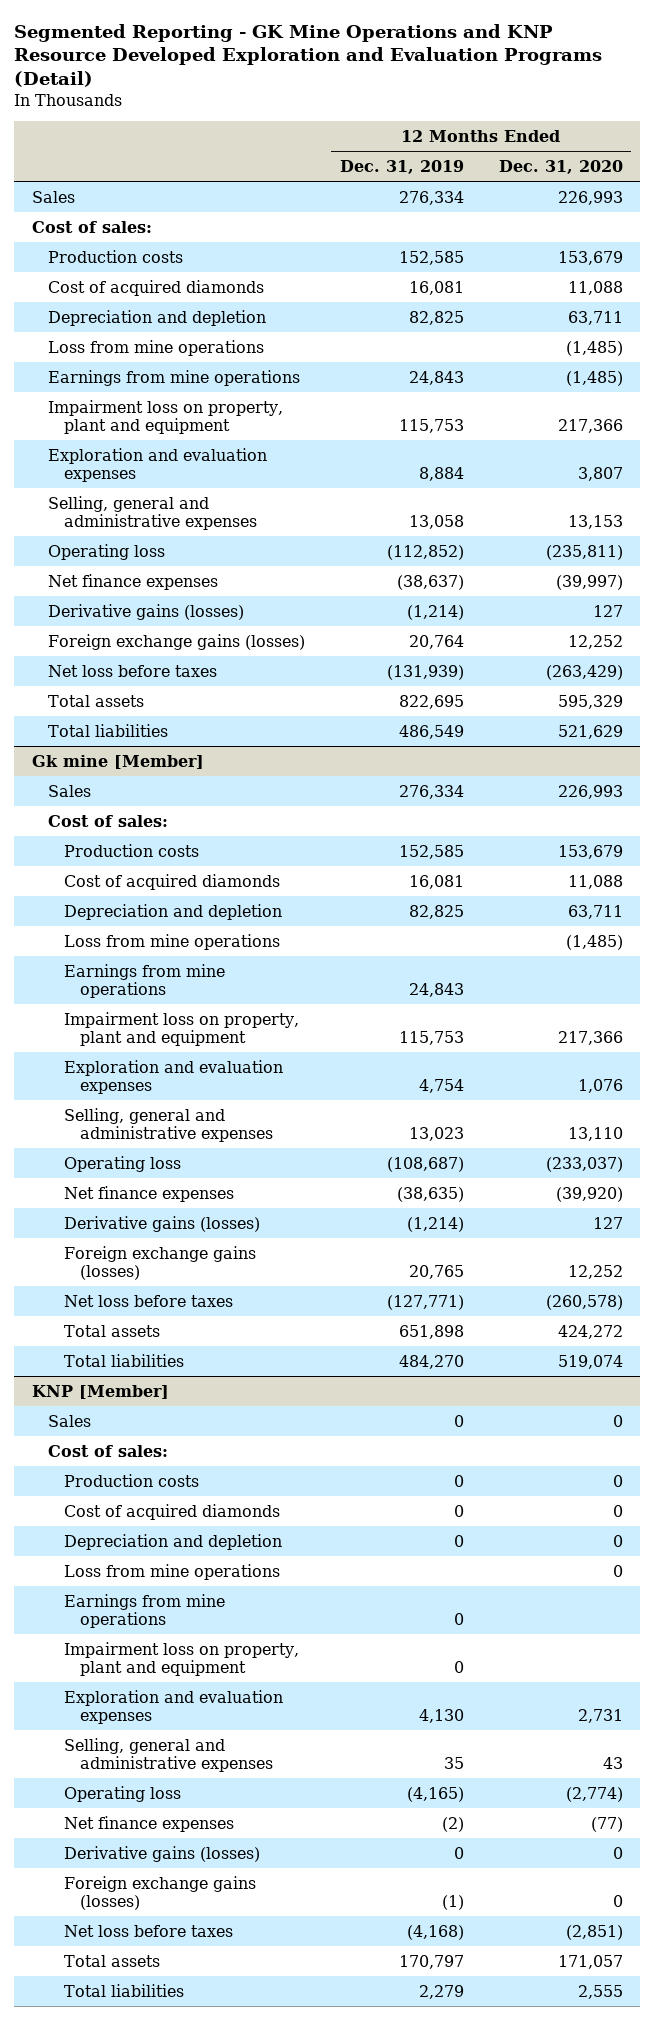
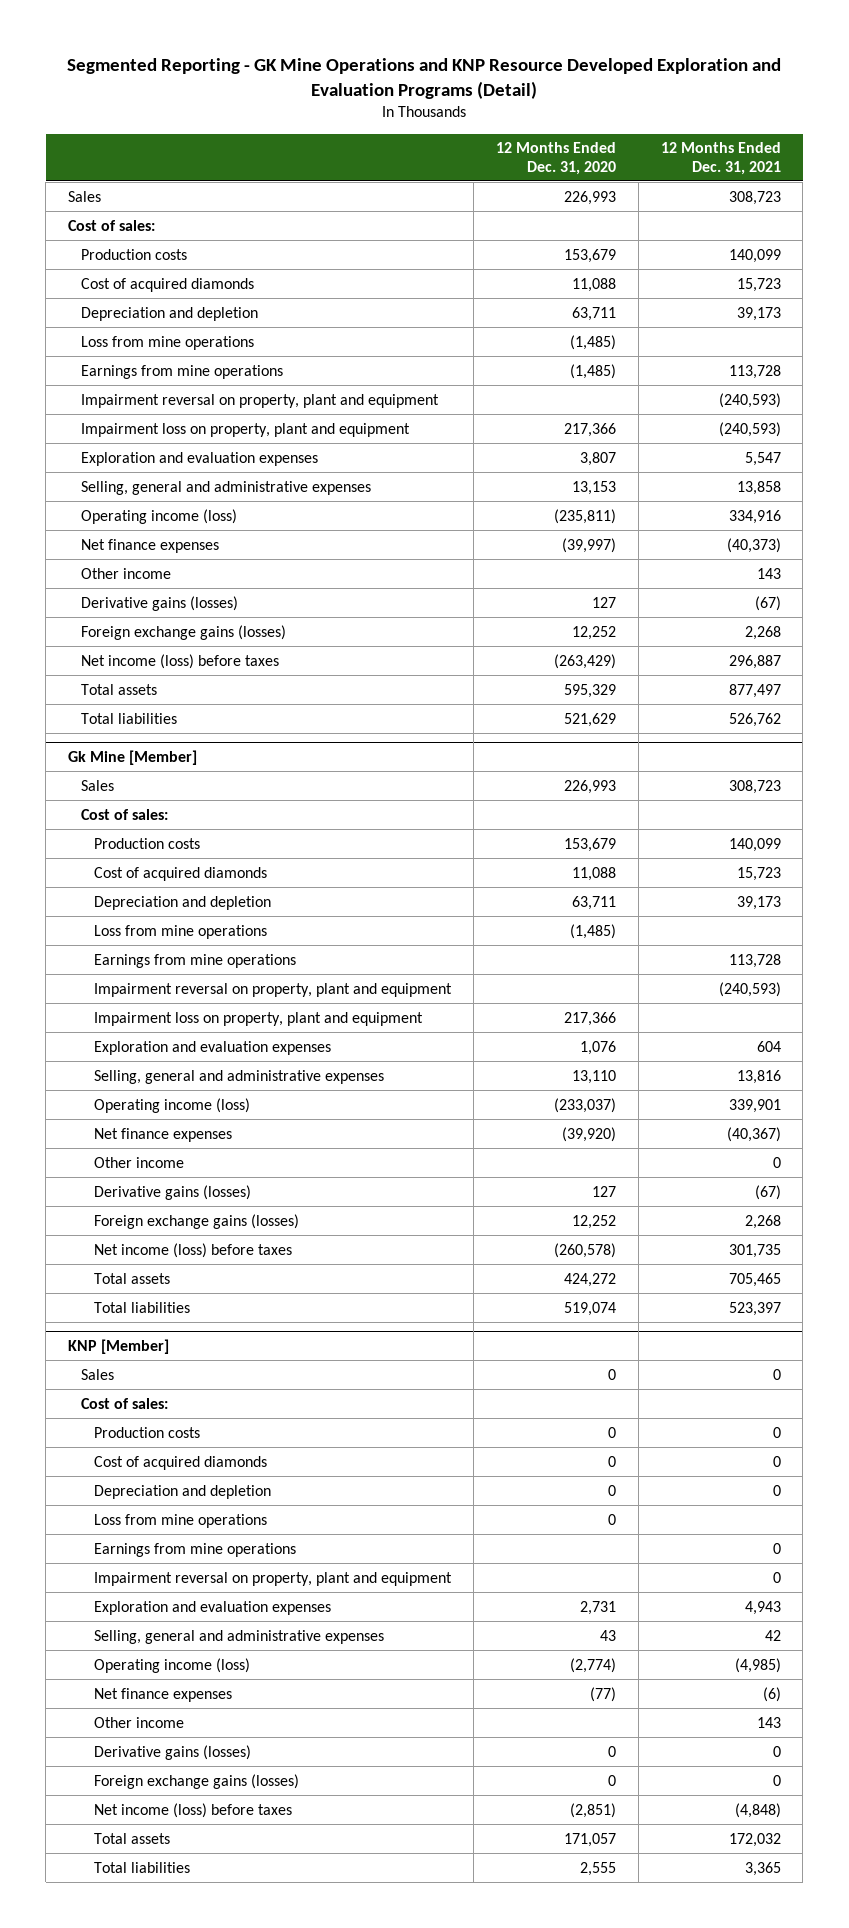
- | 12 Months Ended Dec. 31, 2019 | 12 Months Ended Dec. 31, 2020
+ | 12 Months Ended Dec. 31, 2020 | 12 Months Ended Dec. 31, 2021
+ Impairment reversal on property, plant and equipment | | (240,593)
- Operating loss | (112,852) | (235,811)
+ Operating income (loss) | (235,811) | 334,916
+ Other income | | 143
- Net loss before taxes | (131,939) | (263,429)
+ Net income (loss) before taxes | (263,429) | 296,887
- Gk mine [Member]
+ Gk Mine [Member]
+ Impairment reversal on property, plant and equipment | | (240,593)
- Operating loss | (108,687) | (233,037)
+ Operating income (loss) | (233,037) | 339,901
+ Other income | | 0
- Net loss before taxes | (127,771) | (260,578)
+ Net income (loss) before taxes | (260,578) | 301,735
@ KNP [Member]
- Impairment loss on property, plant and equipment | 0 |
+ Impairment reversal on property, plant and equipment | | 0
- Operating loss | (4,165) | (2,774)
+ Operating income (loss) | (2,774) | (4,985)
+ Other income | | 143
- Net loss before taxes | (4,168) | (2,851)
+ Net income (loss) before taxes | (2,851) | (4,848)

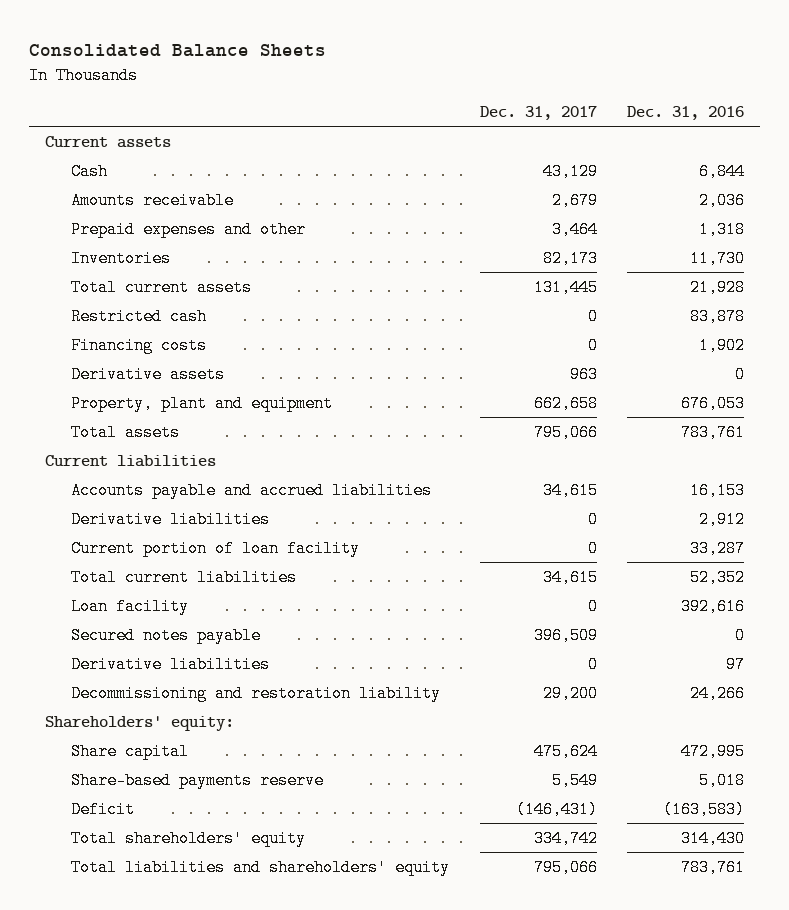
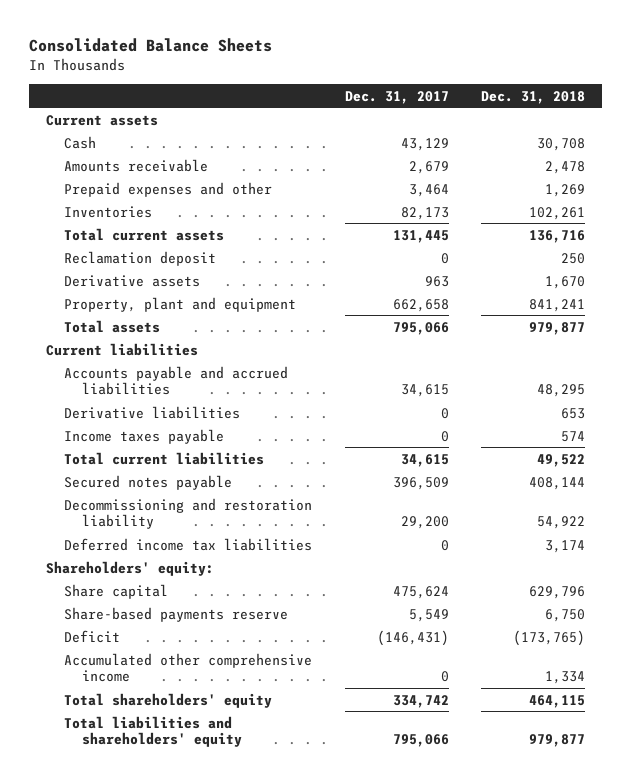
- | Dec. 31, 2017 | Dec. 31, 2016
+ | Dec. 31, 2017 | Dec. 31, 2018
- Restricted cash | 0 | 83,878
- Financing costs | 0 | 1,902
+ Reclamation deposit | 0 | 250
- Current portion of loan facility | 0 | 33,287
+ Income taxes payable | 0 | 574
- Loan facility | 0 | 392,616
- Derivative liabilities | 0 | 97
+ Deferred income tax liabilities | 0 | 3,174
+ Accumulated other comprehensive income | 0 | 1,334

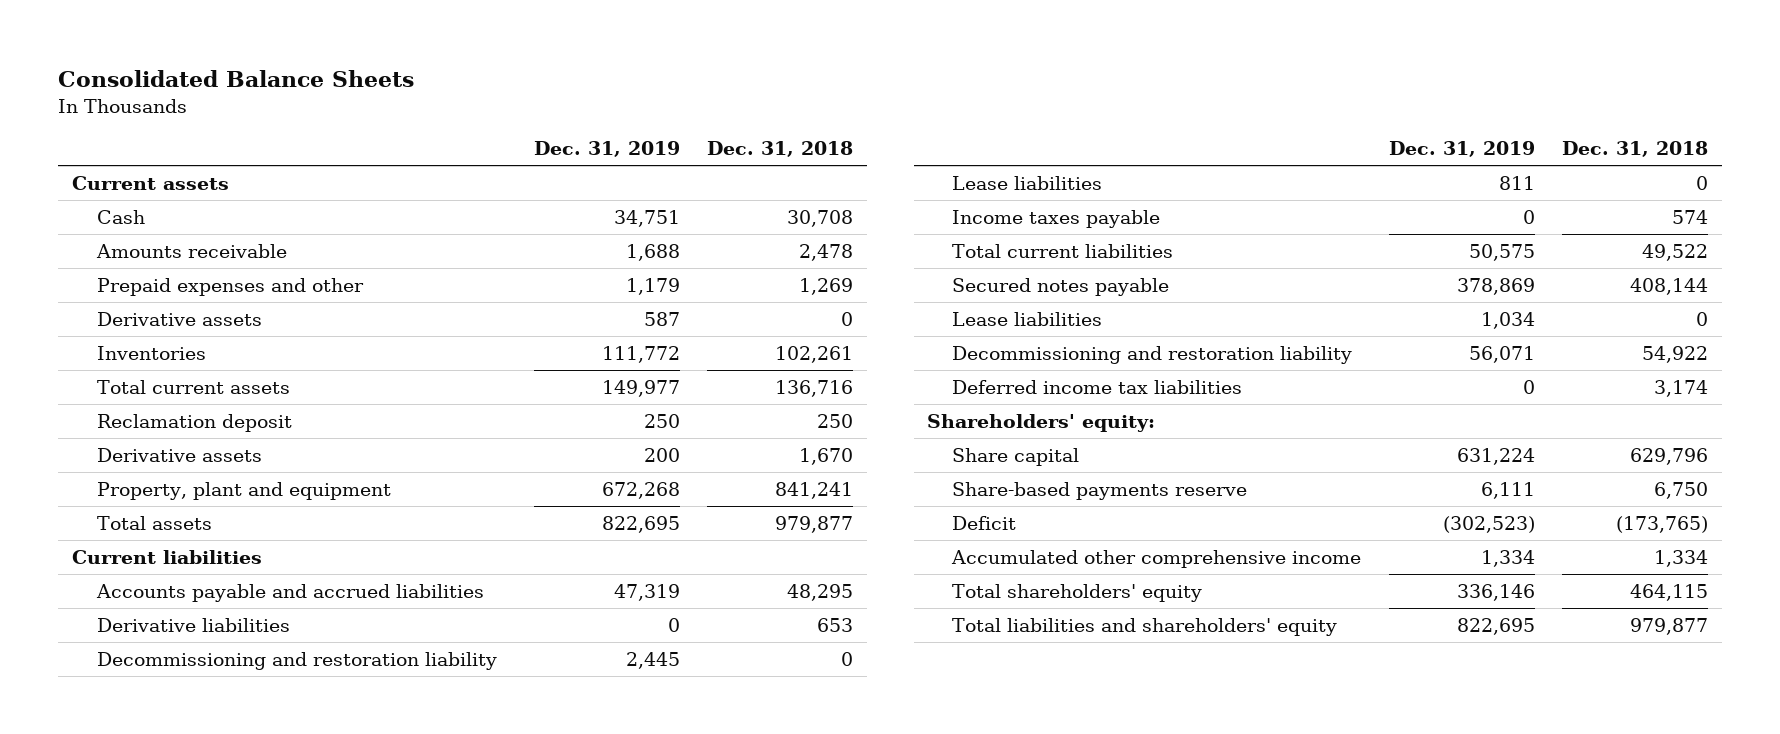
- | Dec. 31, 2017 | Dec. 31, 2018
+ | Dec. 31, 2019 | Dec. 31, 2018
+ Derivative assets | 587 | 0
+ Decommissioning and restoration liability | 2,445 | 0
+ Lease liabilities | 811 | 0
+ Lease liabilities | 1,034 | 0

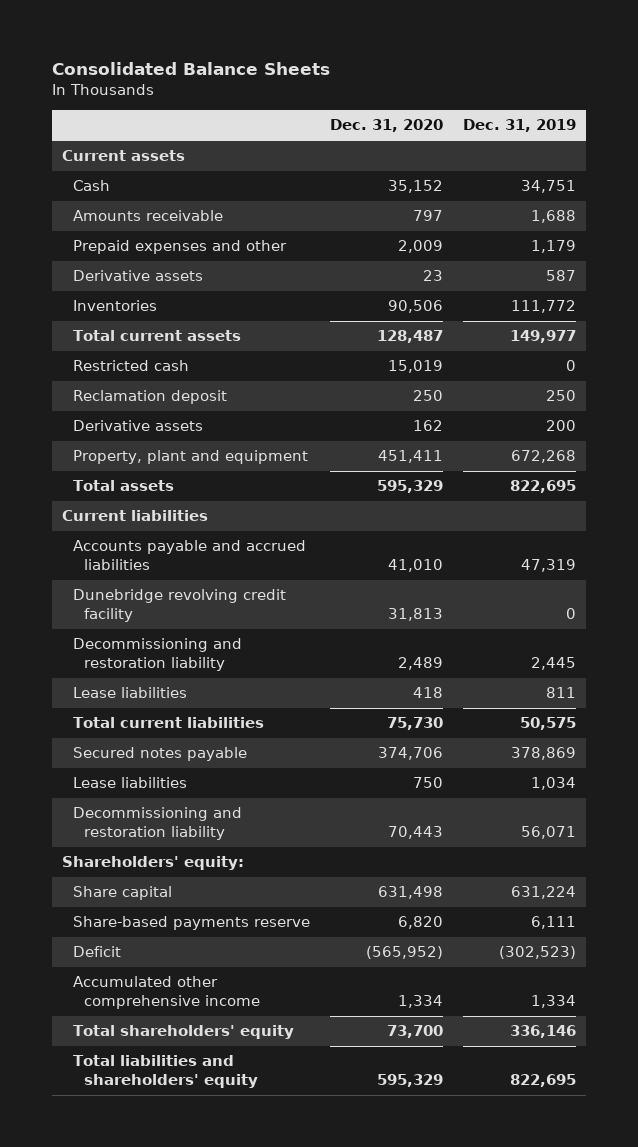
- | Dec. 31, 2019 | Dec. 31, 2018
+ | Dec. 31, 2020 | Dec. 31, 2019
+ Restricted cash | 15,019 | 0
- Derivative liabilities | 0 | 653
+ Dunebridge revolving credit facility | 31,813 | 0
- Income taxes payable | 0 | 574
- Deferred income tax liabilities | 0 | 3,174

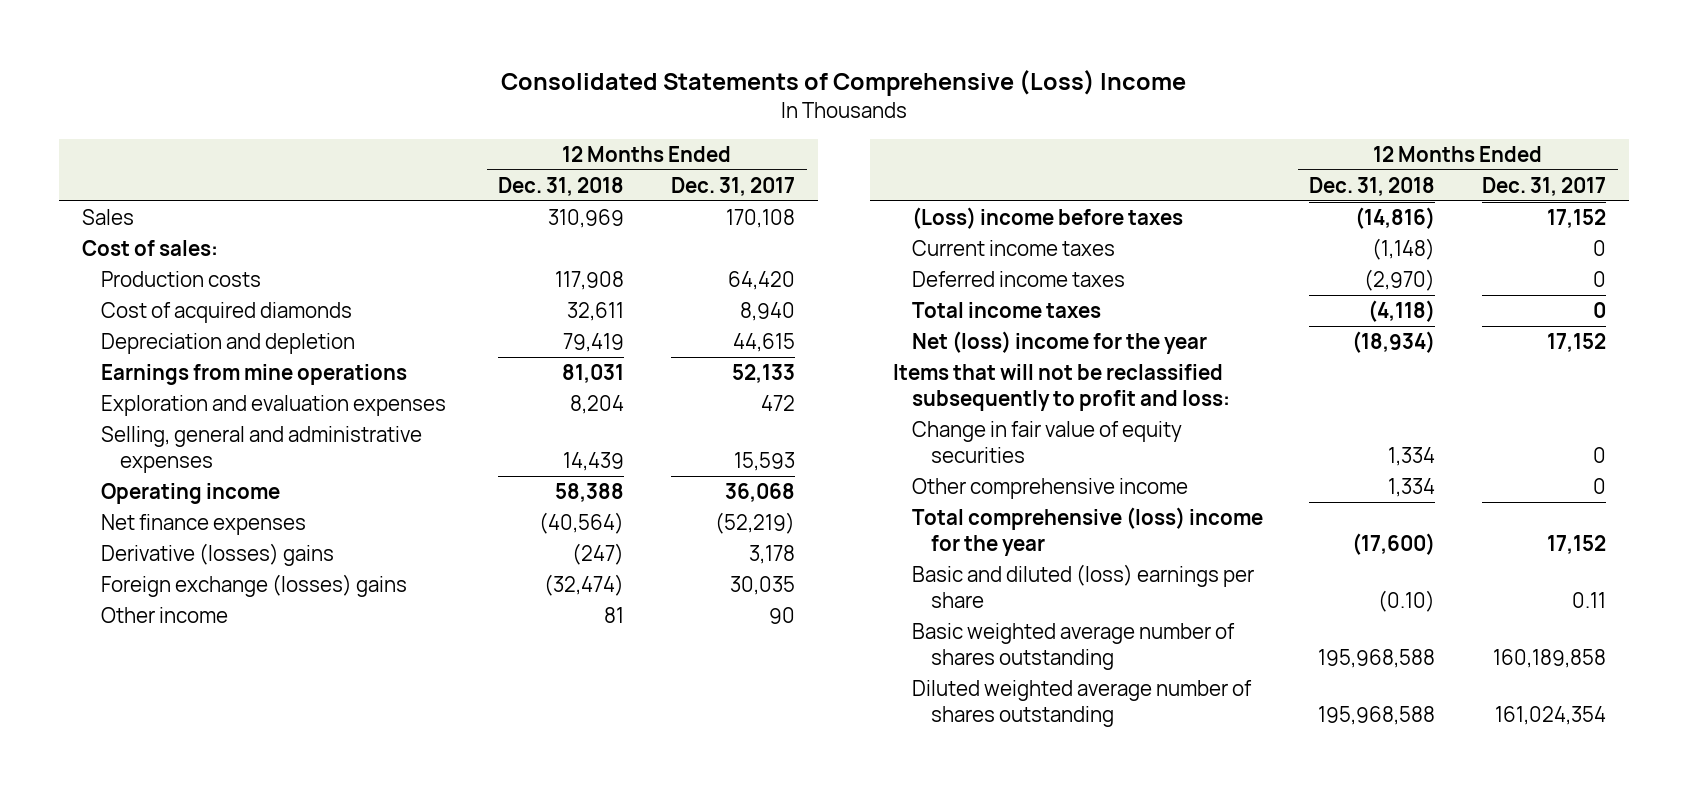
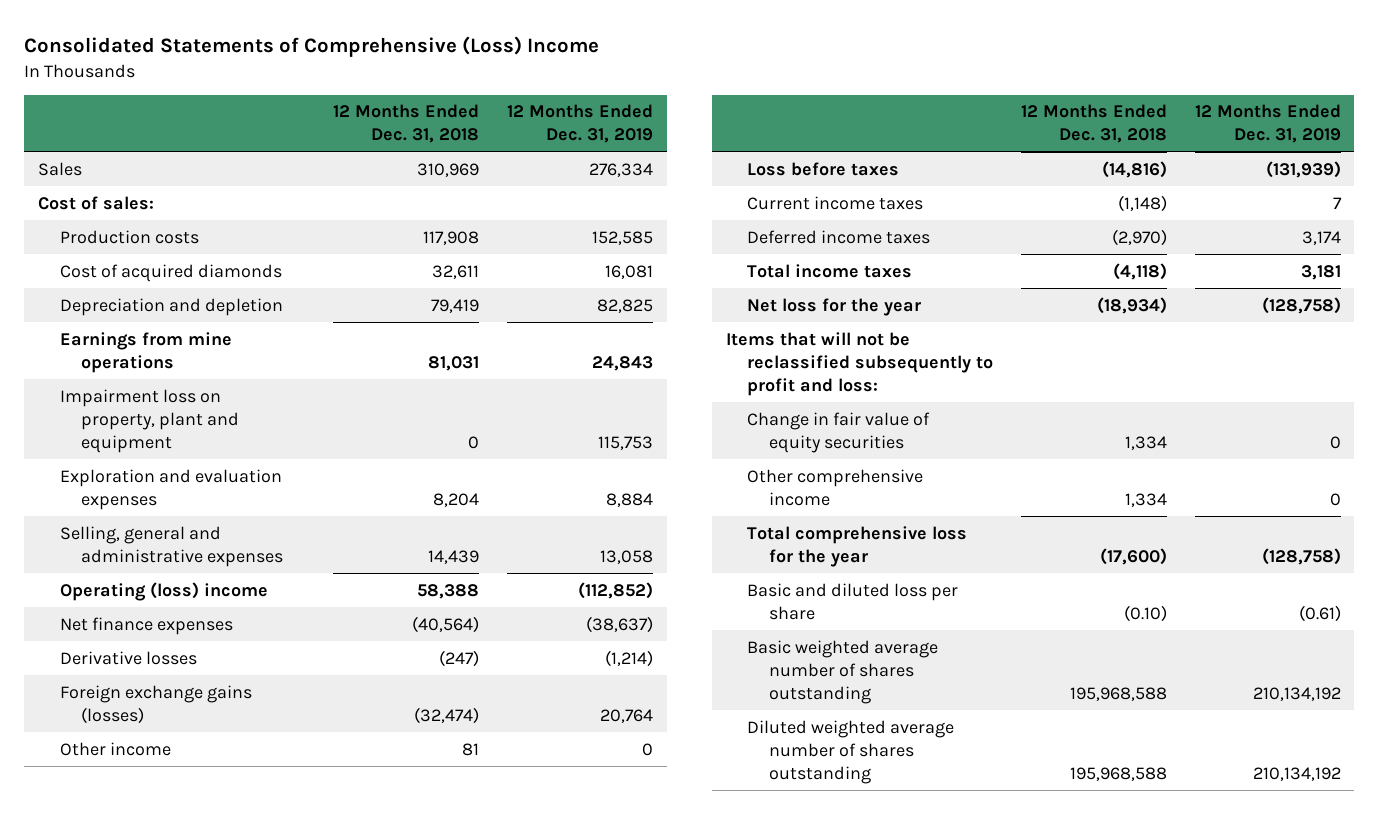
- | 12 Months Ended Dec. 31, 2018 | 12 Months Ended Dec. 31, 2017
+ | 12 Months Ended Dec. 31, 2018 | 12 Months Ended Dec. 31, 2019
+ Impairment loss on property, plant and equipment | 0 | 115,753
- Operating income | 58,388 | 36,068
+ Operating (loss) income | 58,388 | (112,852)
- Derivative (losses) gains | (247) | 3,178
- Foreign exchange (losses) gains | (32,474) | 30,035
+ Derivative losses | (247) | (1,214)
+ Foreign exchange gains (losses) | (32,474) | 20,764
- (Loss) income before taxes | (14,816) | 17,152
+ Loss before taxes | (14,816) | (131,939)
- Net (loss) income for the year | (18,934) | 17,152
+ Net loss for the year | (18,934) | (128,758)
- Total comprehensive (loss) income for the year | (17,600) | 17,152
- Basic and diluted (loss) earnings per share | (0.10) | 0.11
+ Total comprehensive loss for the year | (17,600) | (128,758)
+ Basic and diluted loss per share | (0.10) | (0.61)

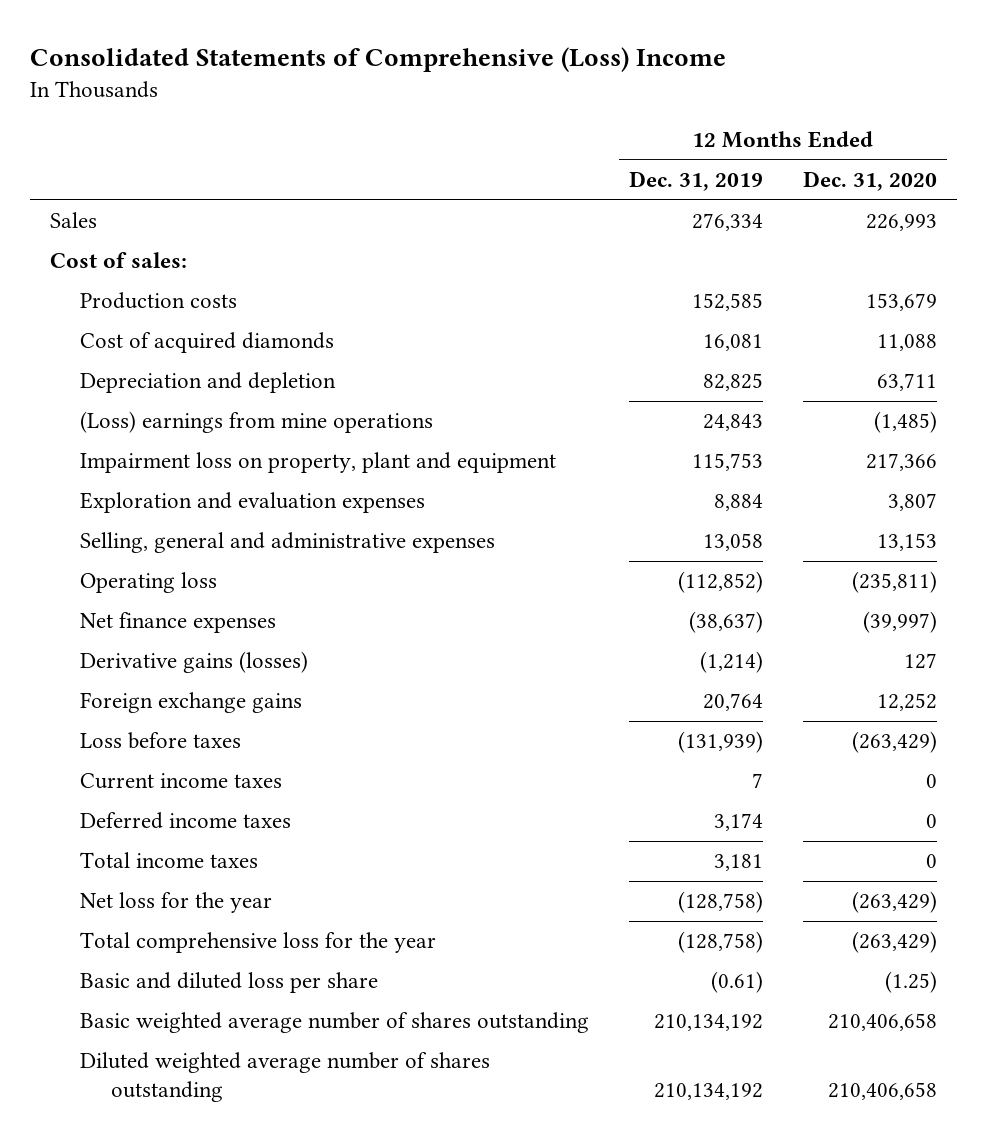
- | 12 Months Ended Dec. 31, 2018 | 12 Months Ended Dec. 31, 2019
+ | 12 Months Ended Dec. 31, 2019 | 12 Months Ended Dec. 31, 2020
- Earnings from mine operations | 81,031 | 24,843
+ (Loss) earnings from mine operations | 24,843 | (1,485)
- Operating (loss) income | 58,388 | (112,852)
+ Operating loss | (112,852) | (235,811)
- Derivative losses | (247) | (1,214)
- Foreign exchange gains (losses) | (32,474) | 20,764
- Other income | 81 | 0
+ Derivative gains (losses) | (1,214) | 127
+ Foreign exchange gains | 20,764 | 12,252
- Items that will not be reclassified subsequently to profit and loss:
- Change in fair value of equity securities | 1,334 | 0
- Other comprehensive income | 1,334 | 0

